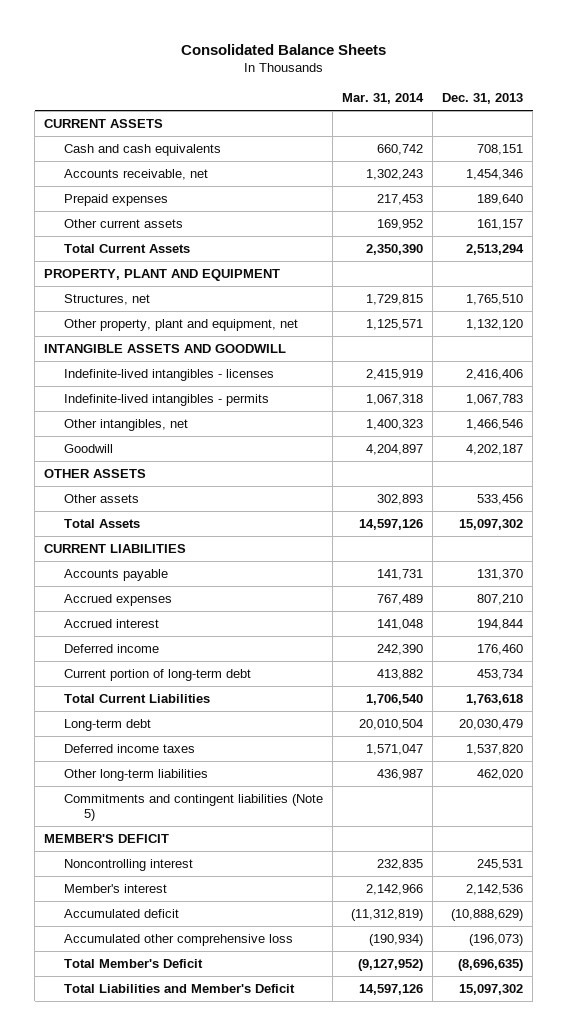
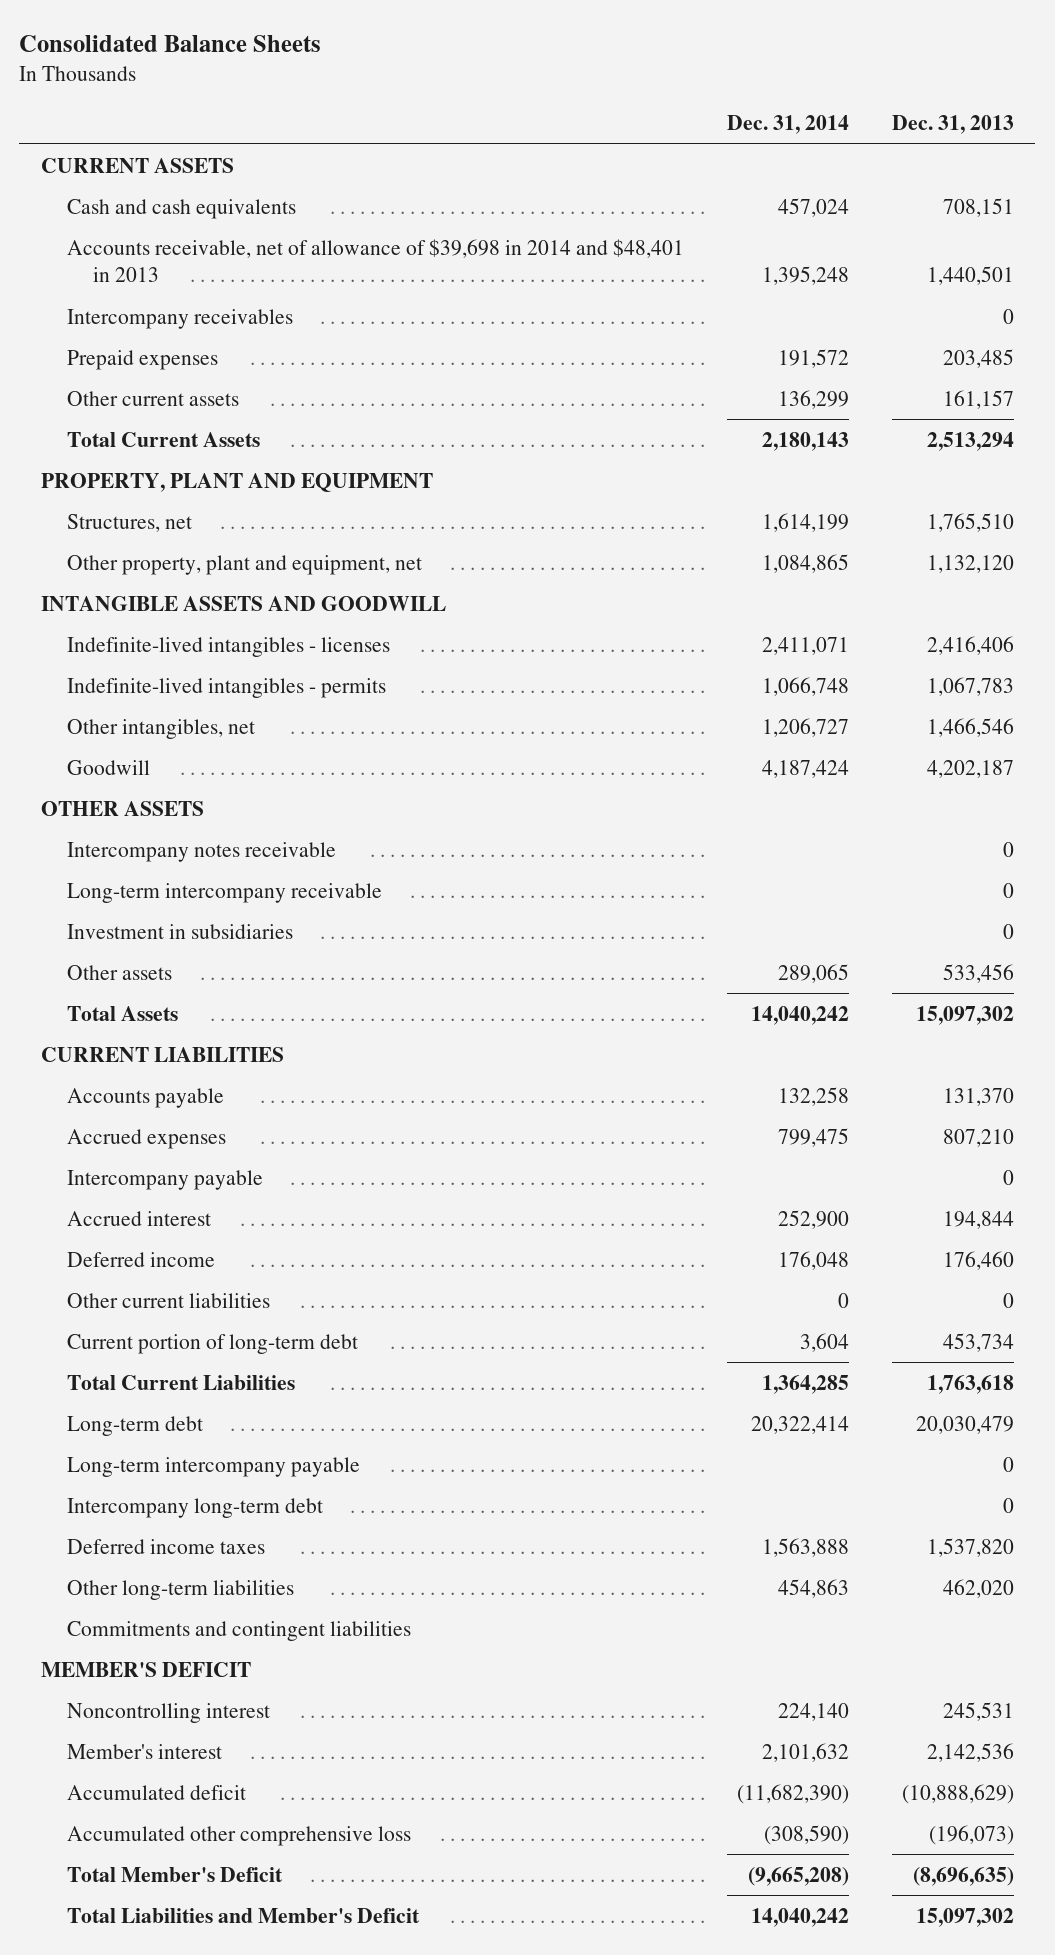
- | Mar. 31, 2014 | Dec. 31, 2013
+ | Dec. 31, 2014 | Dec. 31, 2013
- Accounts receivable, net | 1,302,243 | 1,454,346
- Prepaid expenses | 217,453 | 189,640
+ Accounts receivable, net of allowance of $39,698 in 2014 and $48,401 in 2013 | 1,395,248 | 1,440,501
+ Intercompany receivables | | 0
+ Prepaid expenses | 191,572 | 203,485
+ Intercompany notes receivable | | 0
+ Long-term intercompany receivable | | 0
+ Investment in subsidiaries | | 0
+ Intercompany payable | | 0
+ Other current liabilities | 0 | 0
+ Long-term intercompany payable | | 0
+ Intercompany long-term debt | | 0
- Commitments and contingent liabilities (Note 5)
+ Commitments and contingent liabilities

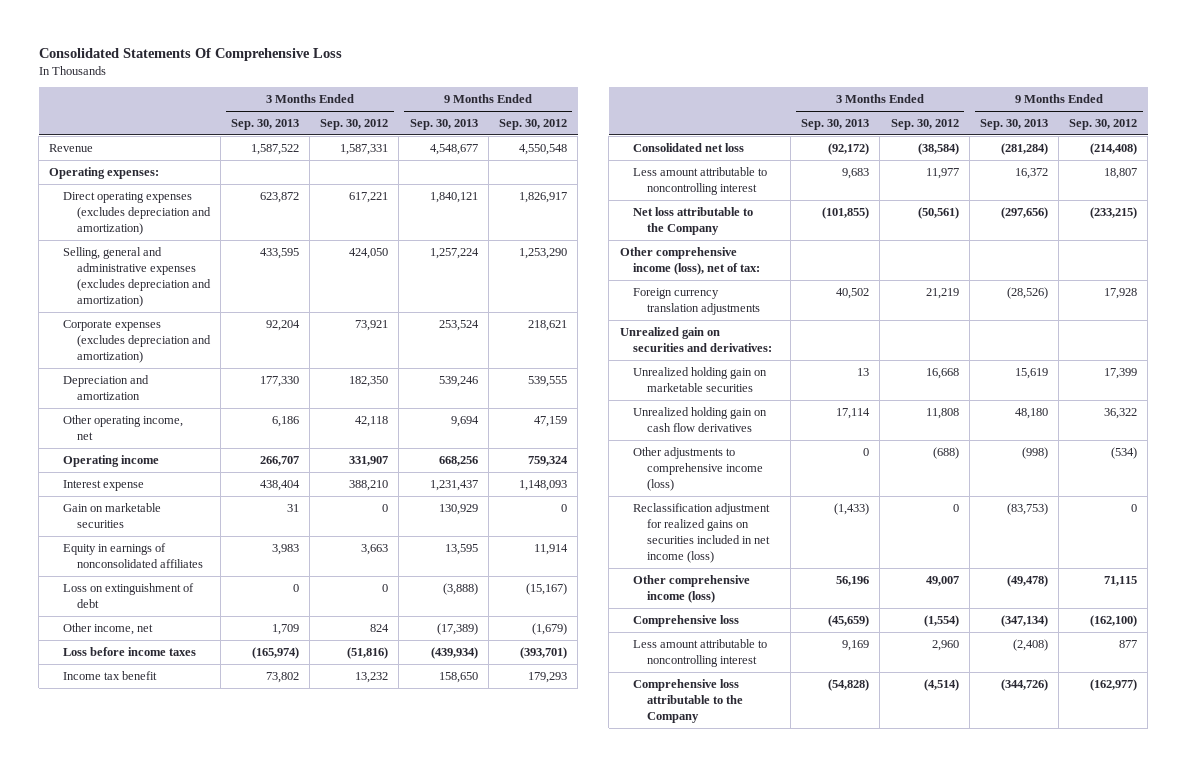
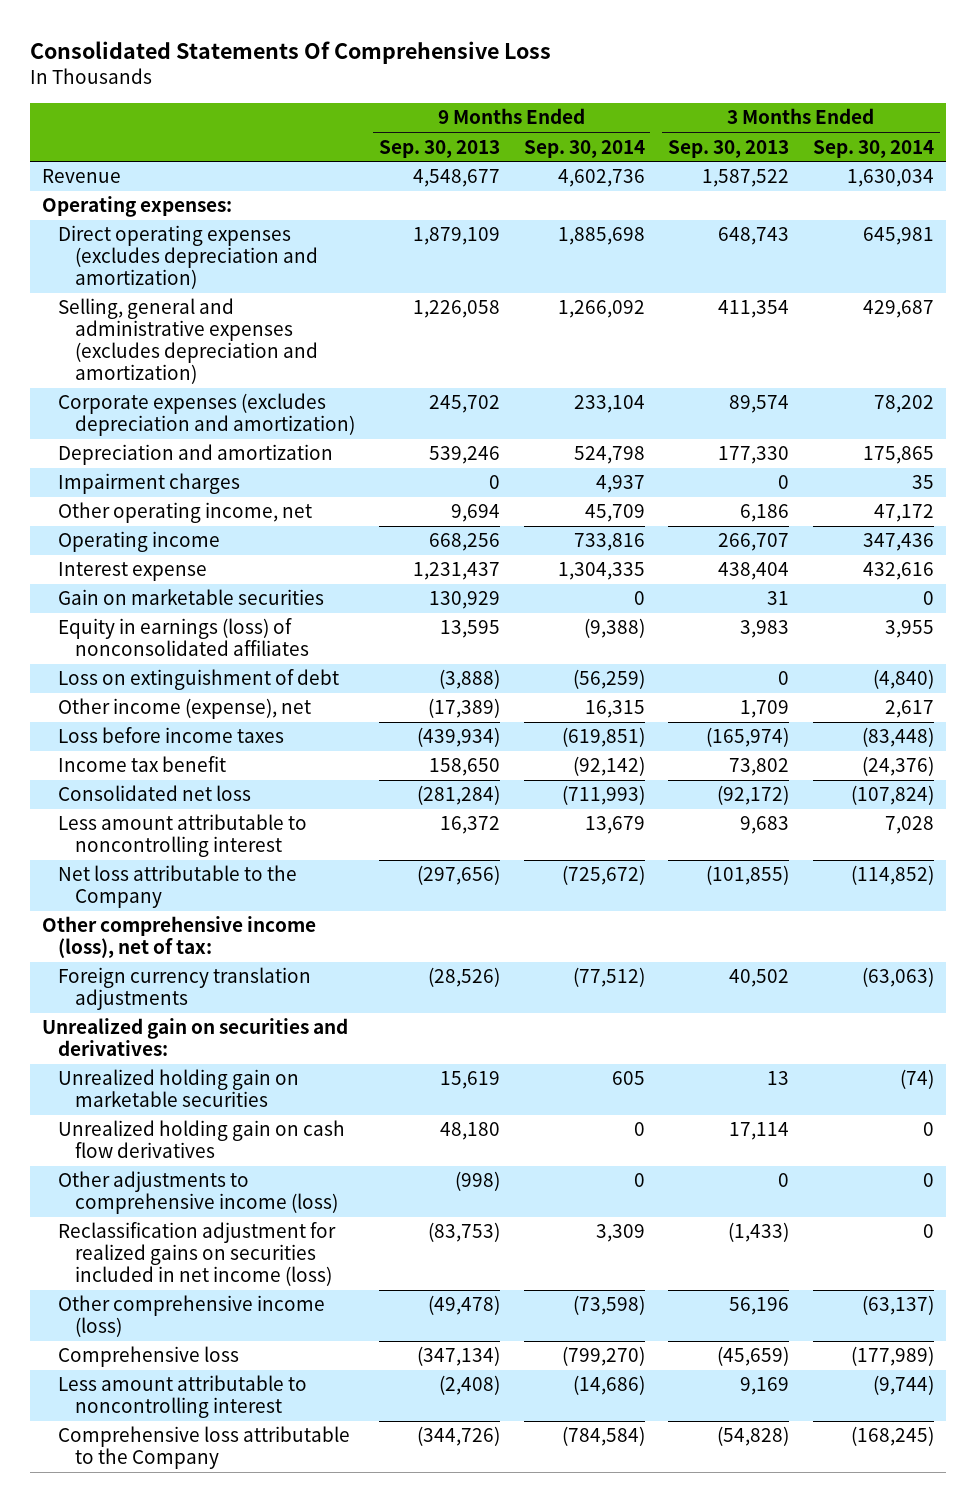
- | 3 Months Ended Sep. 30, 2013 | 3 Months Ended Sep. 30, 2012 | 9 Months Ended Sep. 30, 2013 | 9 Months Ended Sep. 30, 2012
+ | 9 Months Ended Sep. 30, 2013 | 9 Months Ended Sep. 30, 2014 | 3 Months Ended Sep. 30, 2013 | 3 Months Ended Sep. 30, 2014
- Direct operating expenses (excludes depreciation and amortization) | 623,872 | 617,221 | 1,840,121 | 1,826,917
- Selling, general and administrative expenses (excludes depreciation and amortization) | 433,595 | 424,050 | 1,257,224 | 1,253,290
- Corporate expenses (excludes depreciation and amortization) | 92,204 | 73,921 | 253,524 | 218,621
+ Direct operating expenses (excludes depreciation and amortization) | 1,879,109 | 1,885,698 | 648,743 | 645,981
+ Selling, general and administrative expenses (excludes depreciation and amortization) | 1,226,058 | 1,266,092 | 411,354 | 429,687
+ Corporate expenses (excludes depreciation and amortization) | 245,702 | 233,104 | 89,574 | 78,202
+ Impairment charges | 0 | 4,937 | 0 | 35
- Equity in earnings of nonconsolidated affiliates | 3,983 | 3,663 | 13,595 | 11,914
+ Equity in earnings (loss) of nonconsolidated affiliates | 13,595 | (9,388) | 3,983 | 3,955
- Other income, net | 1,709 | 824 | (17,389) | (1,679)
+ Other income (expense), net | (17,389) | 16,315 | 1,709 | 2,617

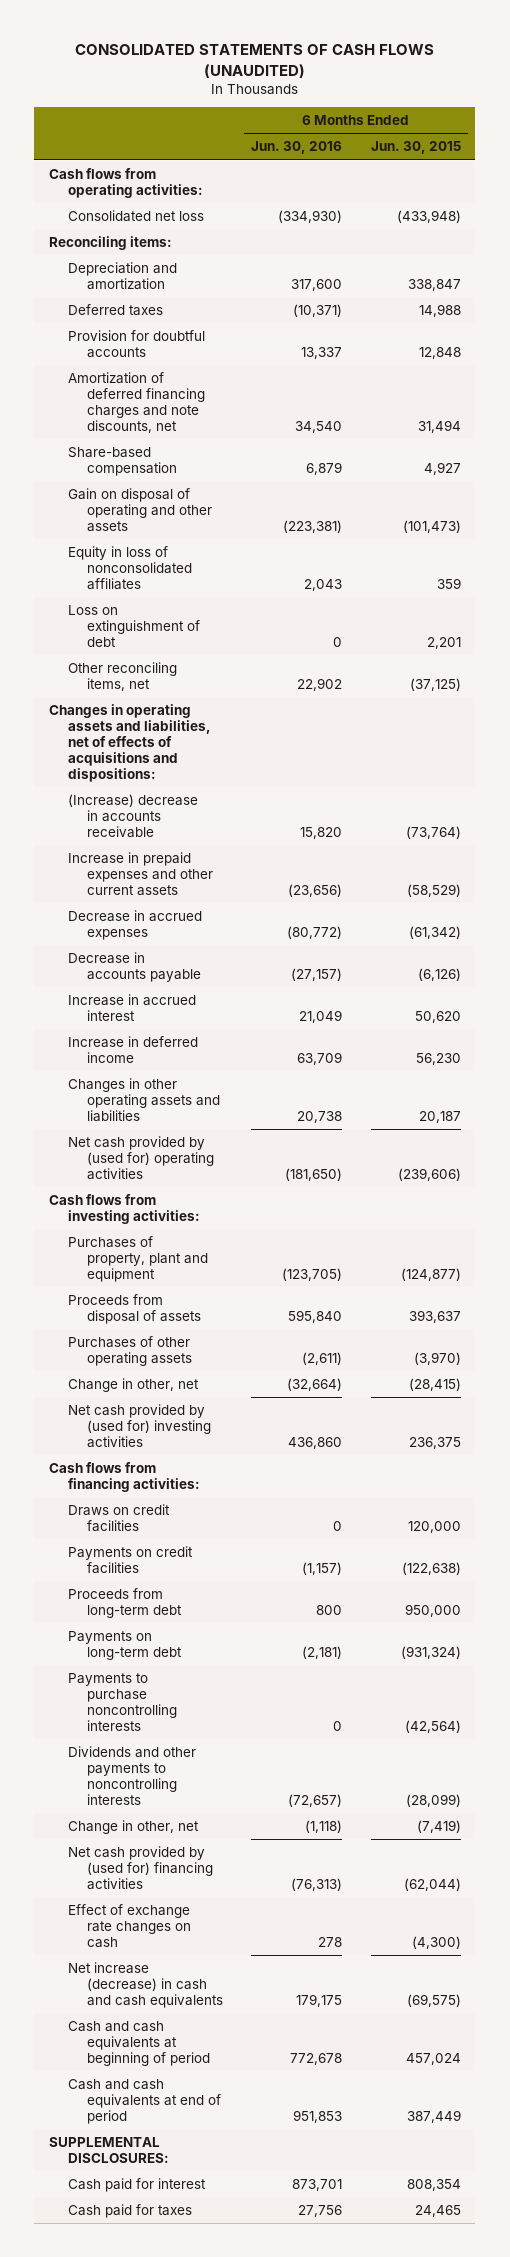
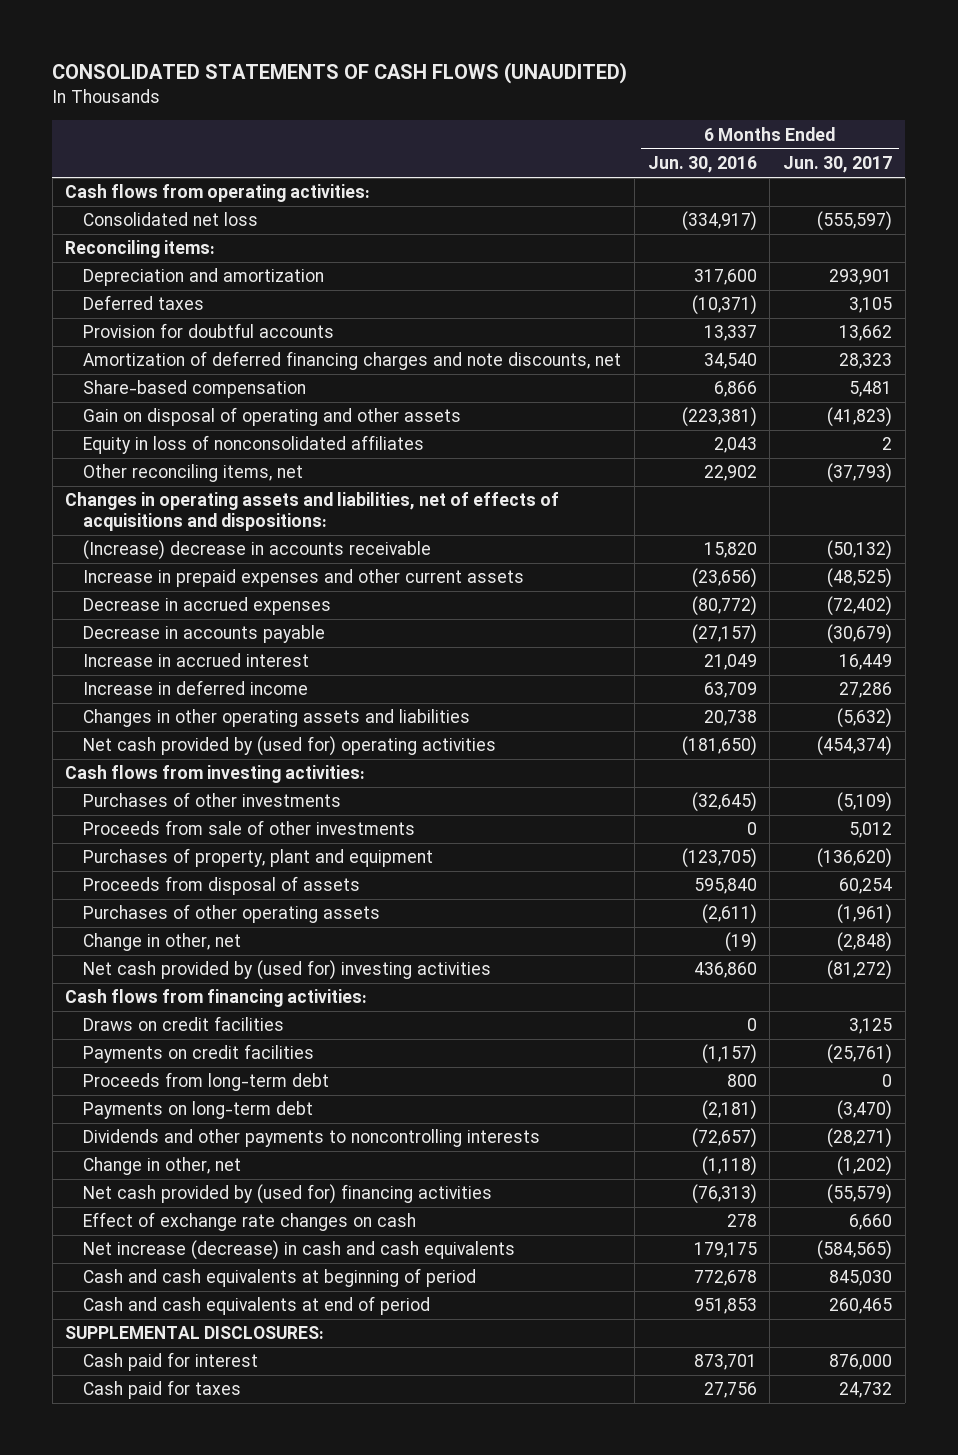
- | 6 Months Ended Jun. 30, 2016 | 6 Months Ended Jun. 30, 2015
+ | 6 Months Ended Jun. 30, 2016 | 6 Months Ended Jun. 30, 2017
- Consolidated net loss | (334,930) | (433,948)
+ Consolidated net loss | (334,917) | (555,597)
- Share-based compensation | 6,879 | 4,927
+ Share-based compensation | 6,866 | 5,481
- Loss on extinguishment of debt | 0 | 2,201
+ Purchases of other investments | (32,645) | (5,109)
+ Proceeds from sale of other investments | 0 | 5,012
- Change in other, net | (32,664) | (28,415)
+ Change in other, net | (19) | (2,848)
- Payments to purchase noncontrolling interests | 0 | (42,564)

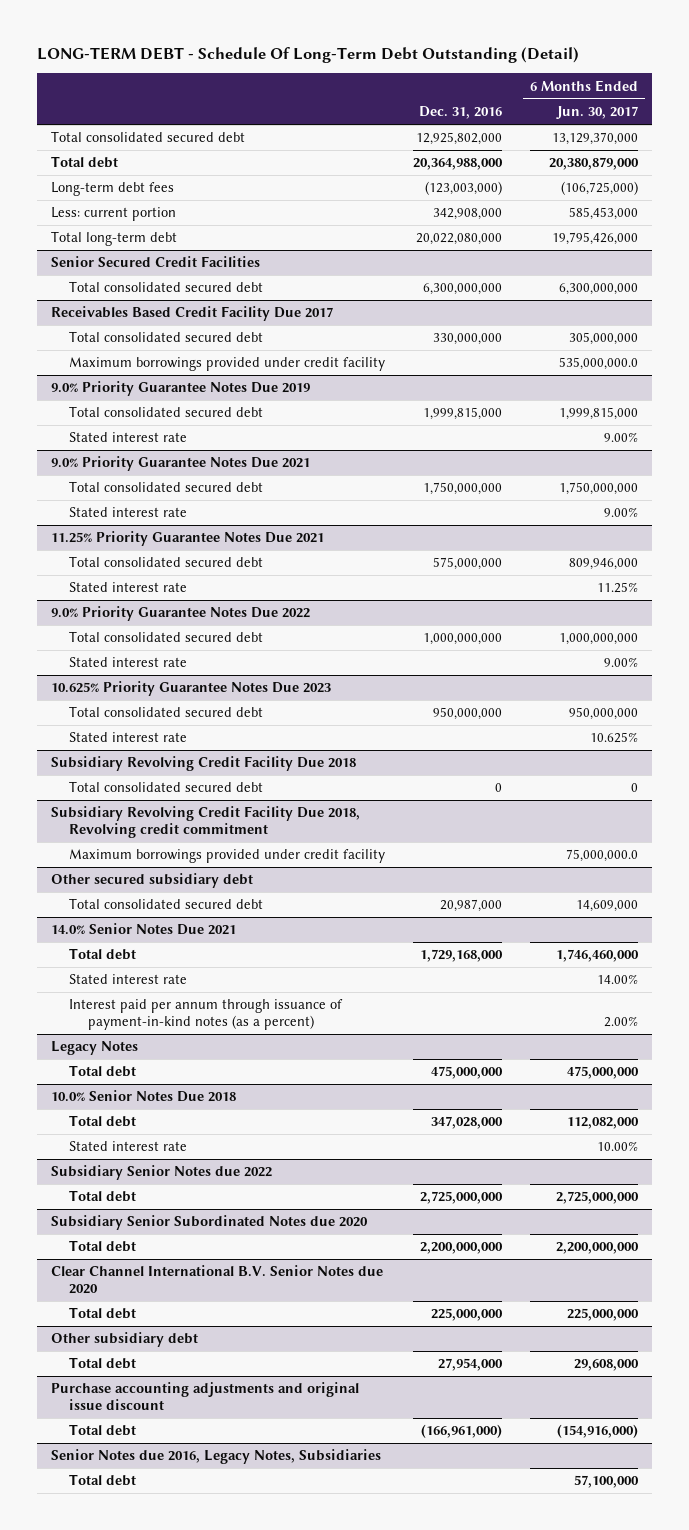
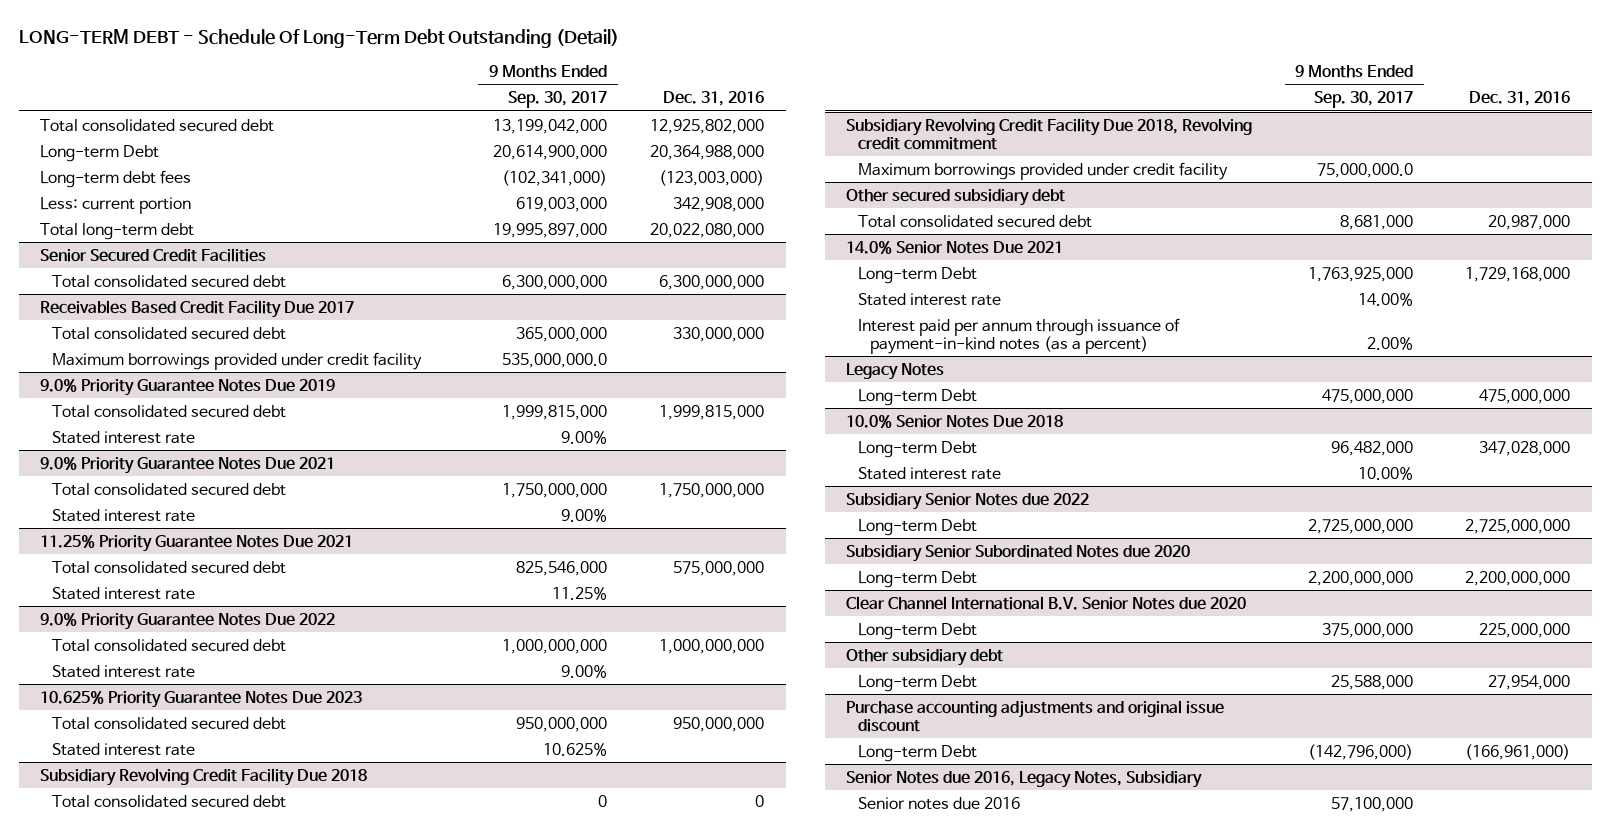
- | Dec. 31, 2016 | 6 Months Ended Jun. 30, 2017
+ | 9 Months Ended Sep. 30, 2017 | Dec. 31, 2016
- Total debt | 20,364,988,000 | 20,380,879,000
+ Long-term Debt | 20,614,900,000 | 20,364,988,000
@ 14.0% Senior Notes Due 2021
- Total debt | 1,729,168,000 | 1,746,460,000
+ Long-term Debt | 1,763,925,000 | 1,729,168,000
@ Legacy Notes
- Total debt | 475,000,000 | 475,000,000
+ Long-term Debt | 475,000,000 | 475,000,000
@ 10.0% Senior Notes Due 2018
- Total debt | 347,028,000 | 112,082,000
+ Long-term Debt | 96,482,000 | 347,028,000
@ Subsidiary Senior Notes due 2022
- Total debt | 2,725,000,000 | 2,725,000,000
+ Long-term Debt | 2,725,000,000 | 2,725,000,000
@ Subsidiary Senior Subordinated Notes due 2020
- Total debt | 2,200,000,000 | 2,200,000,000
+ Long-term Debt | 2,200,000,000 | 2,200,000,000
@ Clear Channel International B.V. Senior Notes due 2020
- Total debt | 225,000,000 | 225,000,000
+ Long-term Debt | 375,000,000 | 225,000,000
@ Other subsidiary debt
- Total debt | 27,954,000 | 29,608,000
+ Long-term Debt | 25,588,000 | 27,954,000
@ Purchase accounting adjustments and original issue discount
- Total debt | (166,961,000) | (154,916,000)
- Senior Notes due 2016, Legacy Notes, Subsidiaries
- Total debt | | 57,100,000
@ Purchase accounting adjustments and original issue discount
+ Long-term Debt | (142,796,000) | (166,961,000)
+ Senior Notes due 2016, Legacy Notes, Subsidiary
+ Senior notes due 2016 | 57,100,000 |

